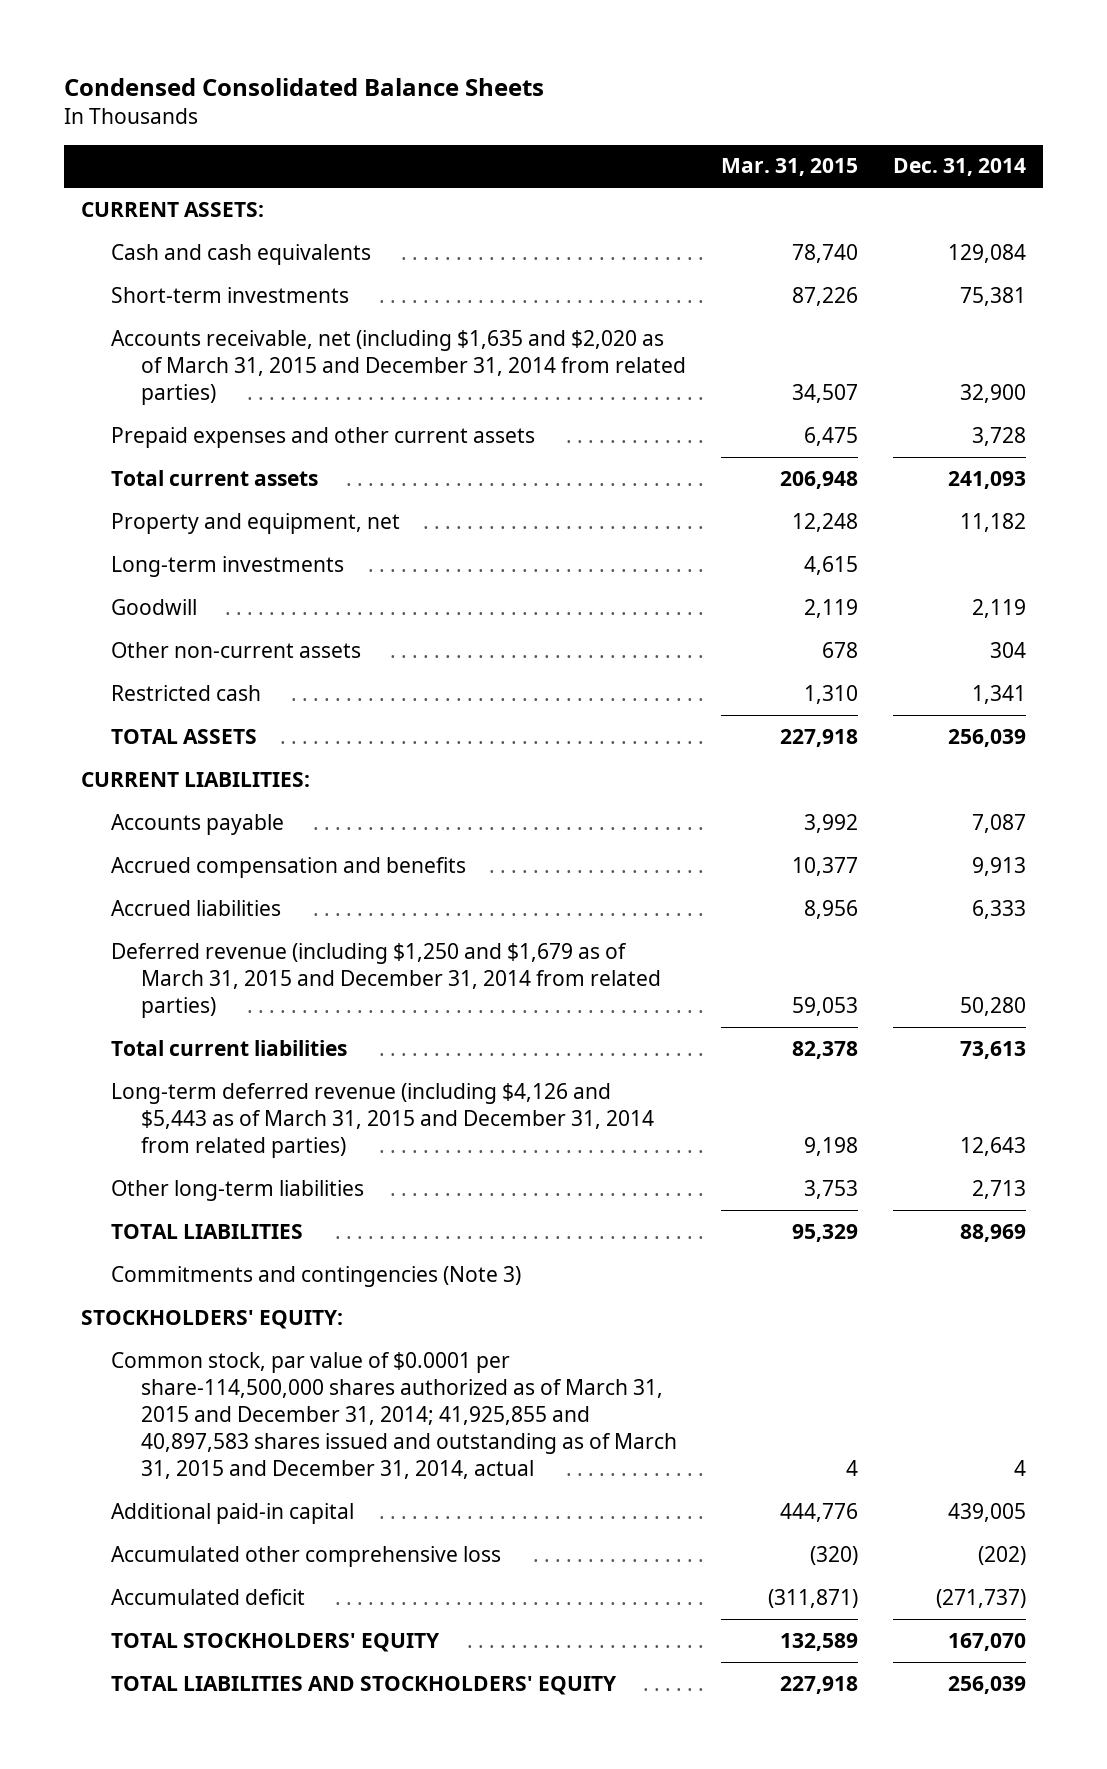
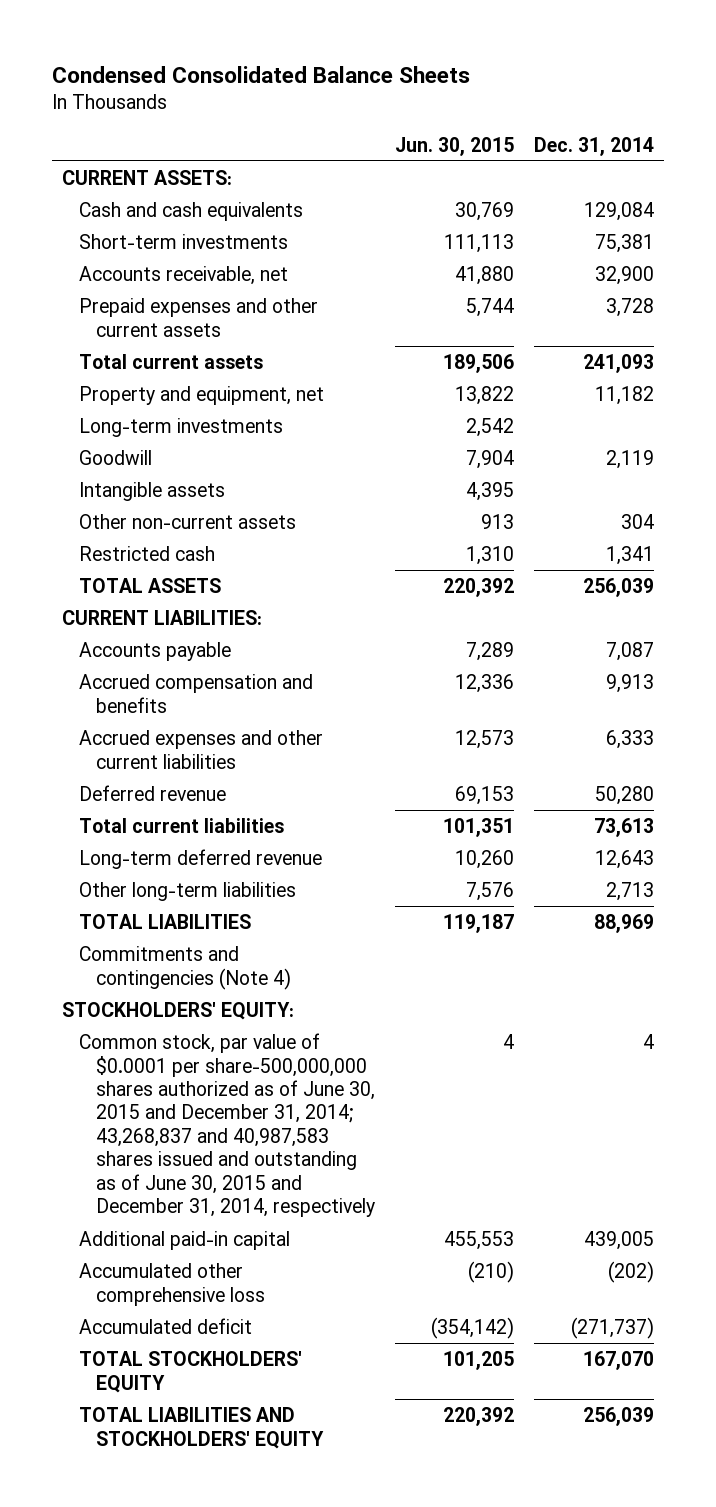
- | Mar. 31, 2015 | Dec. 31, 2014
+ | Jun. 30, 2015 | Dec. 31, 2014
- Accounts receivable, net (including $1,635 and $2,020 as of March 31, 2015 and December 31, 2014 from related parties) | 34,507 | 32,900
+ Accounts receivable, net | 41,880 | 32,900
+ Intangible assets | 4,395 |
- Accrued liabilities | 8,956 | 6,333
- Deferred revenue (including $1,250 and $1,679 as of March 31, 2015 and December 31, 2014 from related parties) | 59,053 | 50,280
+ Accrued expenses and other current liabilities | 12,573 | 6,333
+ Deferred revenue | 69,153 | 50,280
- Long-term deferred revenue (including $4,126 and $5,443 as of March 31, 2015 and December 31, 2014 from related parties) | 9,198 | 12,643
+ Long-term deferred revenue | 10,260 | 12,643
- Commitments and contingencies (Note 3)
+ Commitments and contingencies (Note 4)
- Common stock, par value of $0.0001 per share-114,500,000 shares authorized as of March 31, 2015 and December 31, 2014; 41,925,855 and 40,897,583 shares issued and outstanding as of March 31, 2015 and December 31, 2014, actual | 4 | 4
+ Common stock, par value of $0.0001 per share-500,000,000 shares authorized as of June 30, 2015 and December 31, 2014; 43,268,837 and 40,987,583 shares issued and outstanding as of June 30, 2015 and December 31, 2014, respectively | 4 | 4

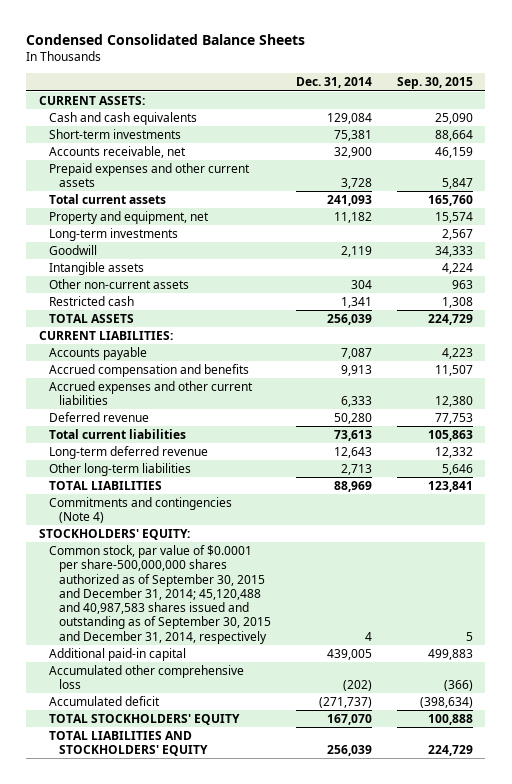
- | Jun. 30, 2015 | Dec. 31, 2014
+ | Dec. 31, 2014 | Sep. 30, 2015
- Common stock, par value of $0.0001 per share-500,000,000 shares authorized as of June 30, 2015 and December 31, 2014; 43,268,837 and 40,987,583 shares issued and outstanding as of June 30, 2015 and December 31, 2014, respectively | 4 | 4
+ Common stock, par value of $0.0001 per share-500,000,000 shares authorized as of September 30, 2015 and December 31, 2014; 45,120,488 and 40,987,583 shares issued and outstanding as of September 30, 2015 and December 31, 2014, respectively | 4 | 5

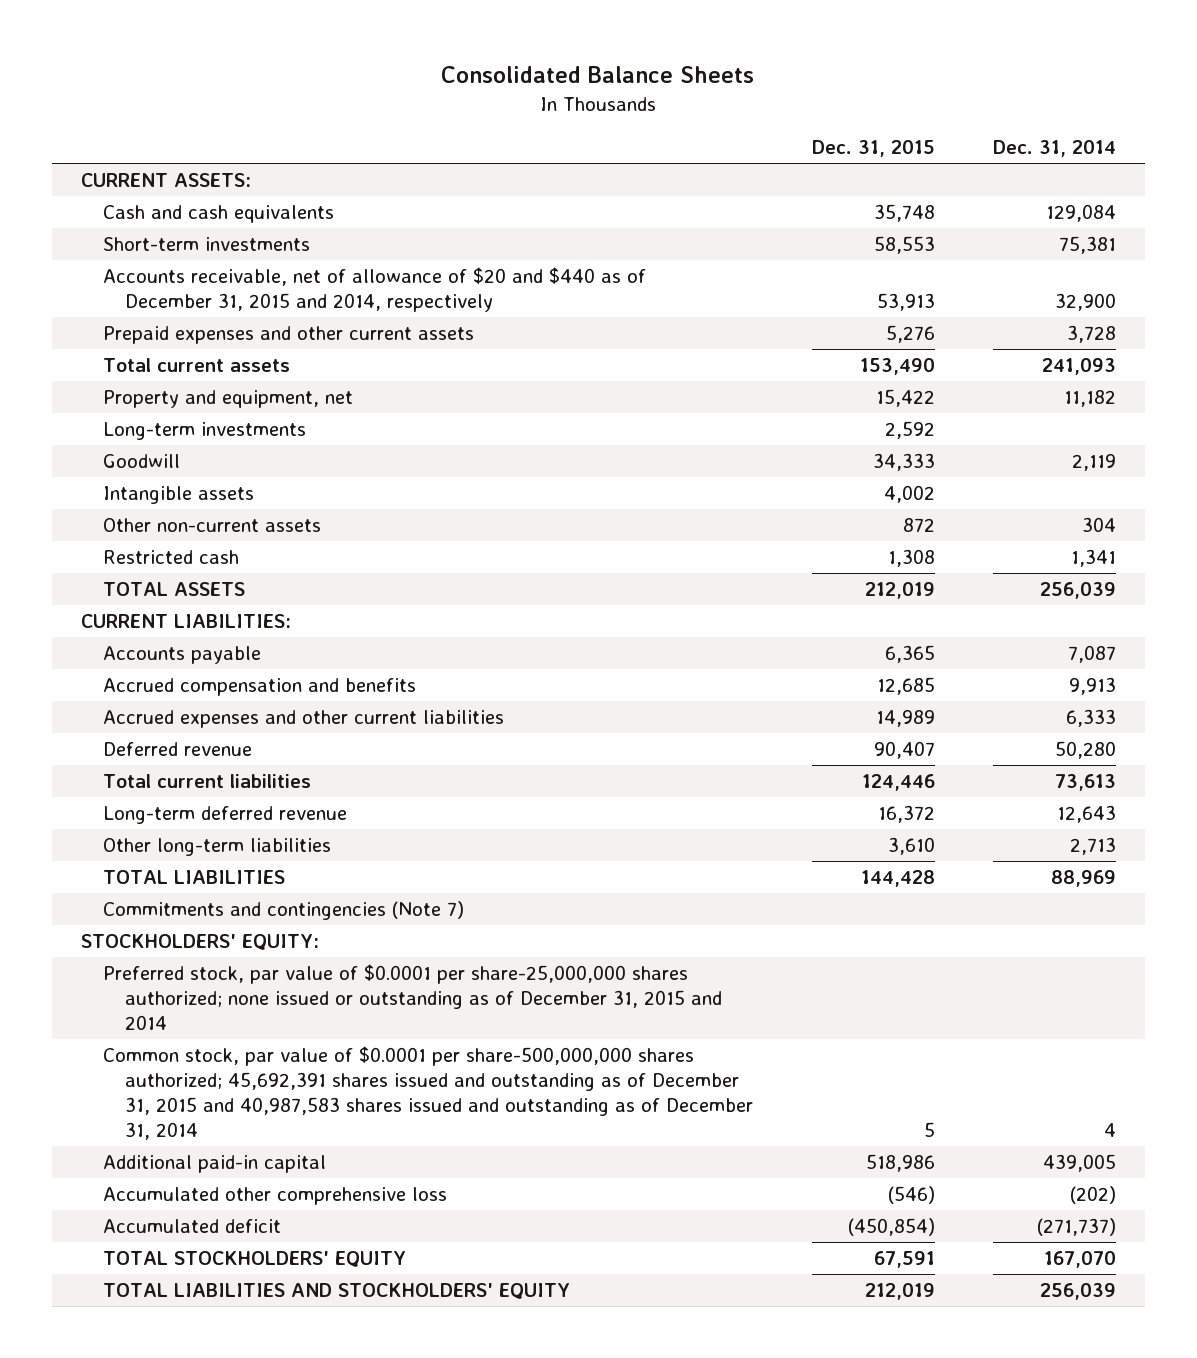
- Condensed Consolidated Balance Sheets
+ Consolidated Balance Sheets
- | Dec. 31, 2014 | Sep. 30, 2015
+ | Dec. 31, 2015 | Dec. 31, 2014
- Accounts receivable, net | 32,900 | 46,159
+ Accounts receivable, net of allowance of $20 and $440 as of December 31, 2015 and 2014, respectively | 53,913 | 32,900
- Commitments and contingencies (Note 4)
+ Commitments and contingencies (Note 7)
- Common stock, par value of $0.0001 per share-500,000,000 shares authorized as of September 30, 2015 and December 31, 2014; 45,120,488 and 40,987,583 shares issued and outstanding as of September 30, 2015 and December 31, 2014, respectively | 4 | 5
+ Preferred stock, par value of $0.0001 per share-25,000,000 shares authorized; none issued or outstanding as of December 31, 2015 and 2014
+ Common stock, par value of $0.0001 per share-500,000,000 shares authorized; 45,692,391 shares issued and outstanding as of December 31, 2015 and 40,987,583 shares issued and outstanding as of December 31, 2014 | 5 | 4

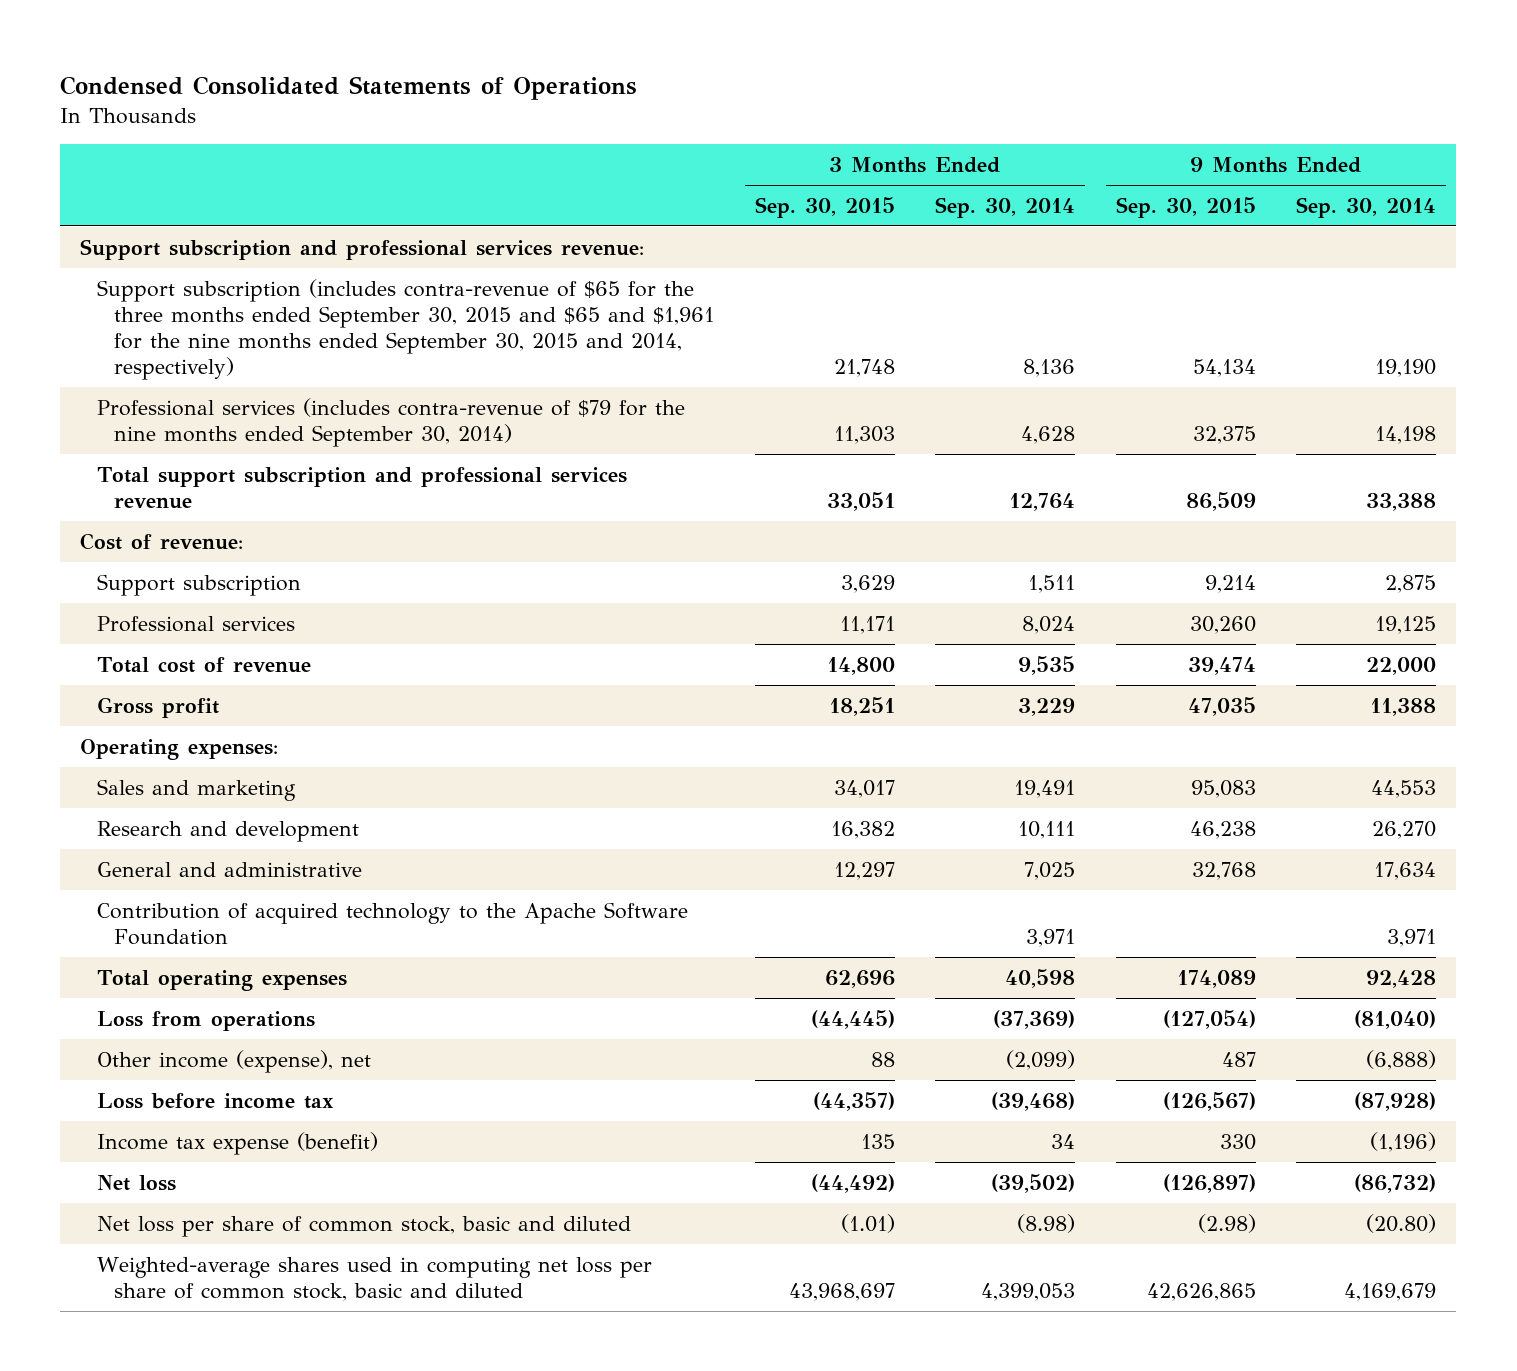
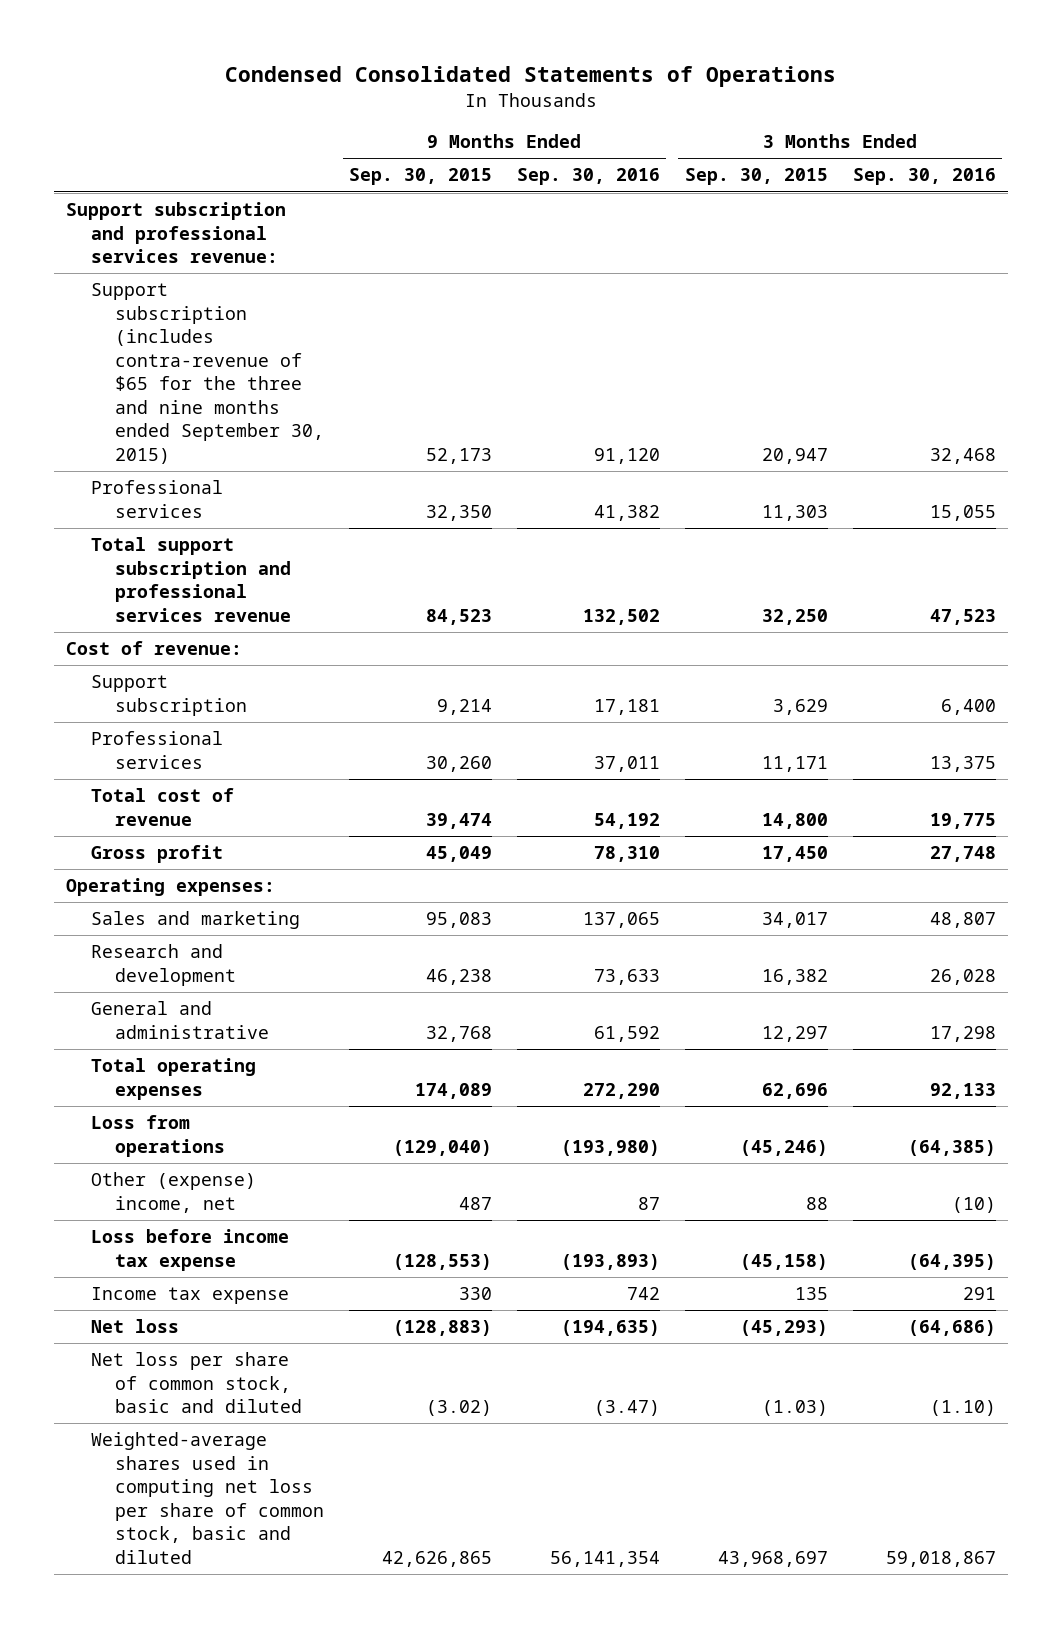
- | 3 Months Ended Sep. 30, 2015 | 3 Months Ended Sep. 30, 2014 | 9 Months Ended Sep. 30, 2015 | 9 Months Ended Sep. 30, 2014
+ | 9 Months Ended Sep. 30, 2015 | 9 Months Ended Sep. 30, 2016 | 3 Months Ended Sep. 30, 2015 | 3 Months Ended Sep. 30, 2016
- Support subscription (includes contra-revenue of $65 for the three months ended September 30, 2015 and $65 and $1,961 for the nine months ended September 30, 2015 and 2014, respectively) | 21,748 | 8,136 | 54,134 | 19,190
- Professional services (includes contra-revenue of $79 for the nine months ended September 30, 2014) | 11,303 | 4,628 | 32,375 | 14,198
- Total support subscription and professional services revenue | 33,051 | 12,764 | 86,509 | 33,388
+ Support subscription (includes contra-revenue of $65 for the three and nine months ended September 30, 2015) | 52,173 | 91,120 | 20,947 | 32,468
+ Professional services | 32,350 | 41,382 | 11,303 | 15,055
+ Total support subscription and professional services revenue | 84,523 | 132,502 | 32,250 | 47,523
- Gross profit | 18,251 | 3,229 | 47,035 | 11,388
+ Gross profit | 45,049 | 78,310 | 17,450 | 27,748
- Contribution of acquired technology to the Apache Software Foundation | | 3,971 | | 3,971
- Loss from operations | (44,445) | (37,369) | (127,054) | (81,040)
- Other income (expense), net | 88 | (2,099) | 487 | (6,888)
- Loss before income tax | (44,357) | (39,468) | (126,567) | (87,928)
- Income tax expense (benefit) | 135 | 34 | 330 | (1,196)
- Net loss | (44,492) | (39,502) | (126,897) | (86,732)
- Net loss per share of common stock, basic and diluted | (1.01) | (8.98) | (2.98) | (20.80)
+ Loss from operations | (129,040) | (193,980) | (45,246) | (64,385)
+ Other (expense) income, net | 487 | 87 | 88 | (10)
+ Loss before income tax expense | (128,553) | (193,893) | (45,158) | (64,395)
+ Income tax expense | 330 | 742 | 135 | 291
+ Net loss | (128,883) | (194,635) | (45,293) | (64,686)
+ Net loss per share of common stock, basic and diluted | (3.02) | (3.47) | (1.03) | (1.10)

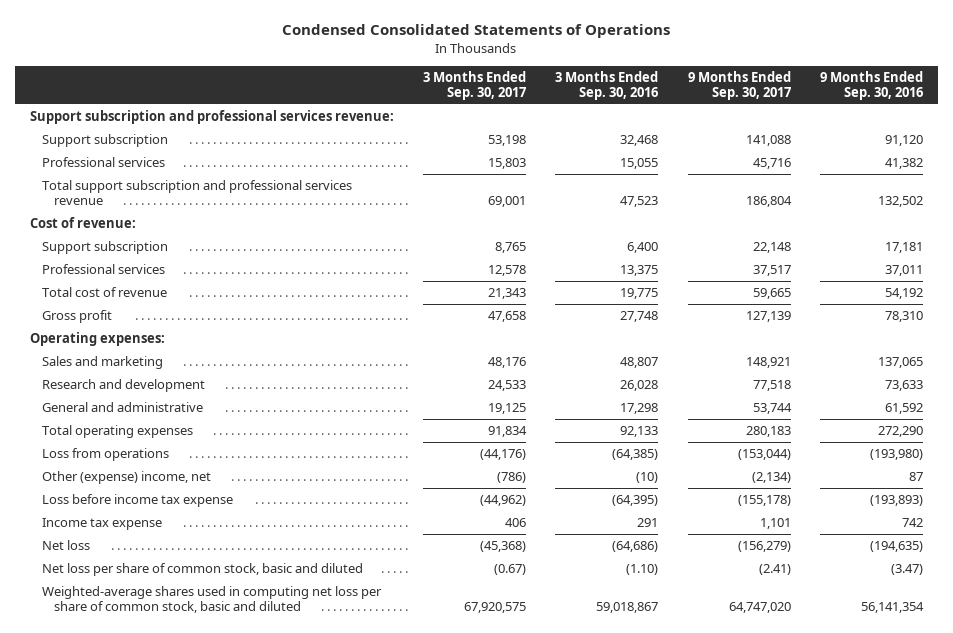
- | 9 Months Ended Sep. 30, 2015 | 9 Months Ended Sep. 30, 2016 | 3 Months Ended Sep. 30, 2015 | 3 Months Ended Sep. 30, 2016
+ | 3 Months Ended Sep. 30, 2017 | 3 Months Ended Sep. 30, 2016 | 9 Months Ended Sep. 30, 2017 | 9 Months Ended Sep. 30, 2016
- Support subscription (includes contra-revenue of $65 for the three and nine months ended September 30, 2015) | 52,173 | 91,120 | 20,947 | 32,468
+ Support subscription | 53,198 | 32,468 | 141,088 | 91,120

